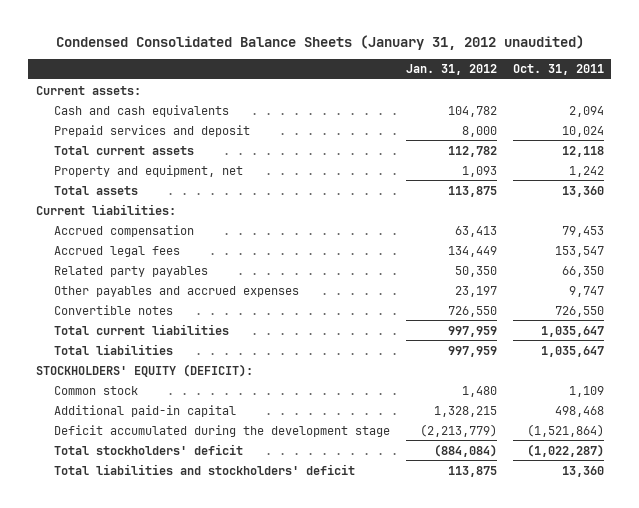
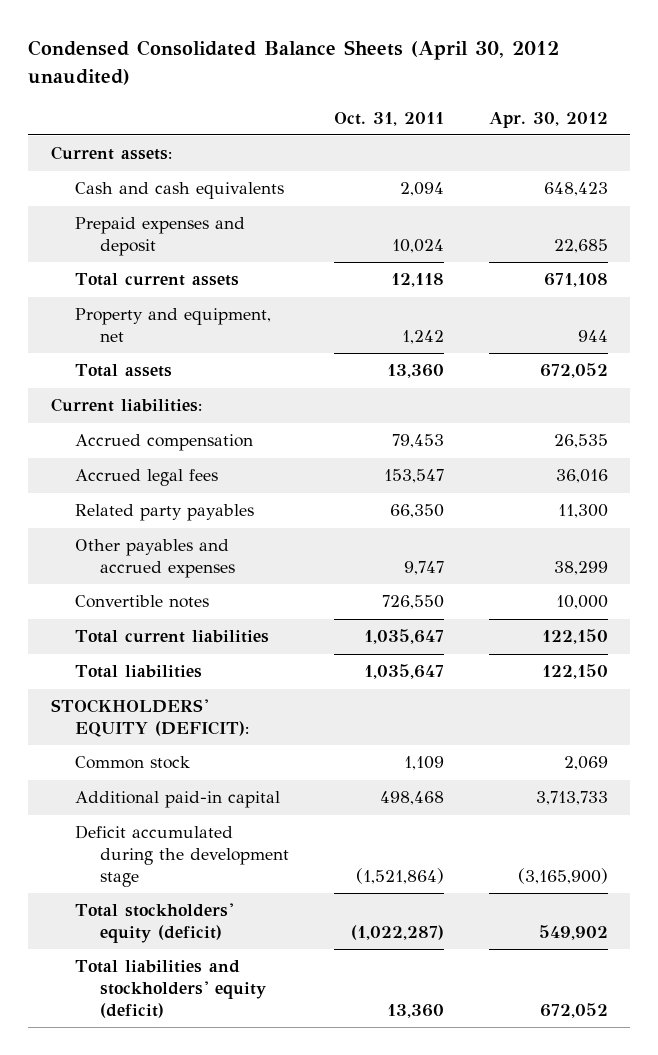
- Condensed Consolidated Balance Sheets (January 31, 2012 unaudited)
+ Condensed Consolidated Balance Sheets (April 30, 2012 unaudited)
- | Jan. 31, 2012 | Oct. 31, 2011
+ | Oct. 31, 2011 | Apr. 30, 2012
- Prepaid services and deposit | 8,000 | 10,024
+ Prepaid expenses and deposit | 10,024 | 22,685
- Total stockholders' deficit | (884,084) | (1,022,287)
- Total liabilities and stockholders' deficit | 113,875 | 13,360
+ Total stockholders' equity (deficit) | (1,022,287) | 549,902
+ Total liabilities and stockholders' equity (deficit) | 13,360 | 672,052

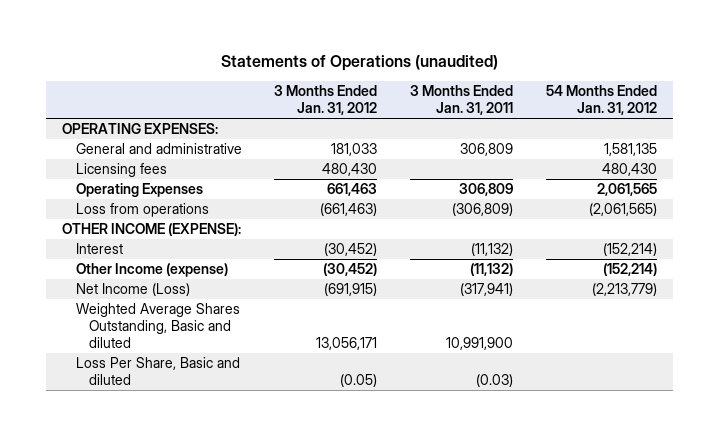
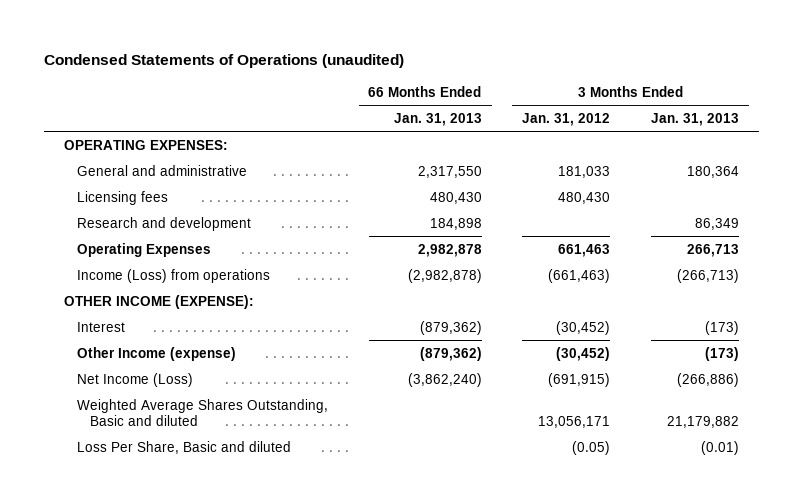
- Statements of Operations (unaudited)
+ Condensed Statements of Operations (unaudited)
- | 3 Months Ended Jan. 31, 2012 | 3 Months Ended Jan. 31, 2011 | 54 Months Ended Jan. 31, 2012
+ | 66 Months Ended Jan. 31, 2013 | 3 Months Ended Jan. 31, 2012 | 3 Months Ended Jan. 31, 2013
+ Research and development | 184,898 | | 86,349
- Loss from operations | (661,463) | (306,809) | (2,061,565)
+ Income (Loss) from operations | (2,982,878) | (661,463) | (266,713)

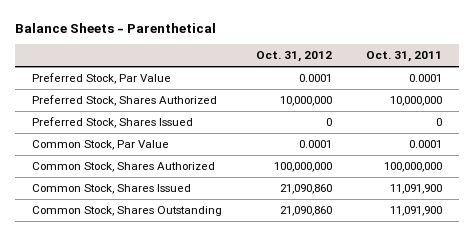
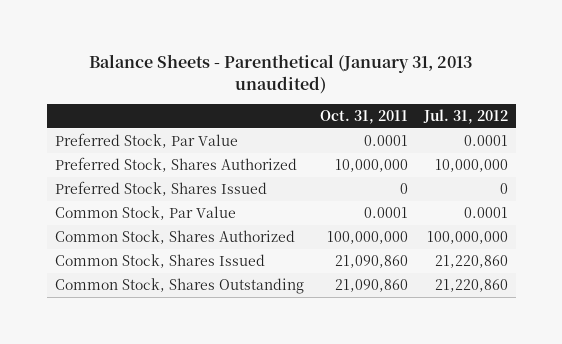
- Balance Sheets - Parenthetical
+ Balance Sheets - Parenthetical (January 31, 2013 unaudited)
- | Oct. 31, 2012 | Oct. 31, 2011
+ | Oct. 31, 2011 | Jul. 31, 2012
- Common Stock, Shares Issued | 21,090,860 | 11,091,900
- Common Stock, Shares Outstanding | 21,090,860 | 11,091,900
+ Common Stock, Shares Issued | 21,090,860 | 21,220,860
+ Common Stock, Shares Outstanding | 21,090,860 | 21,220,860

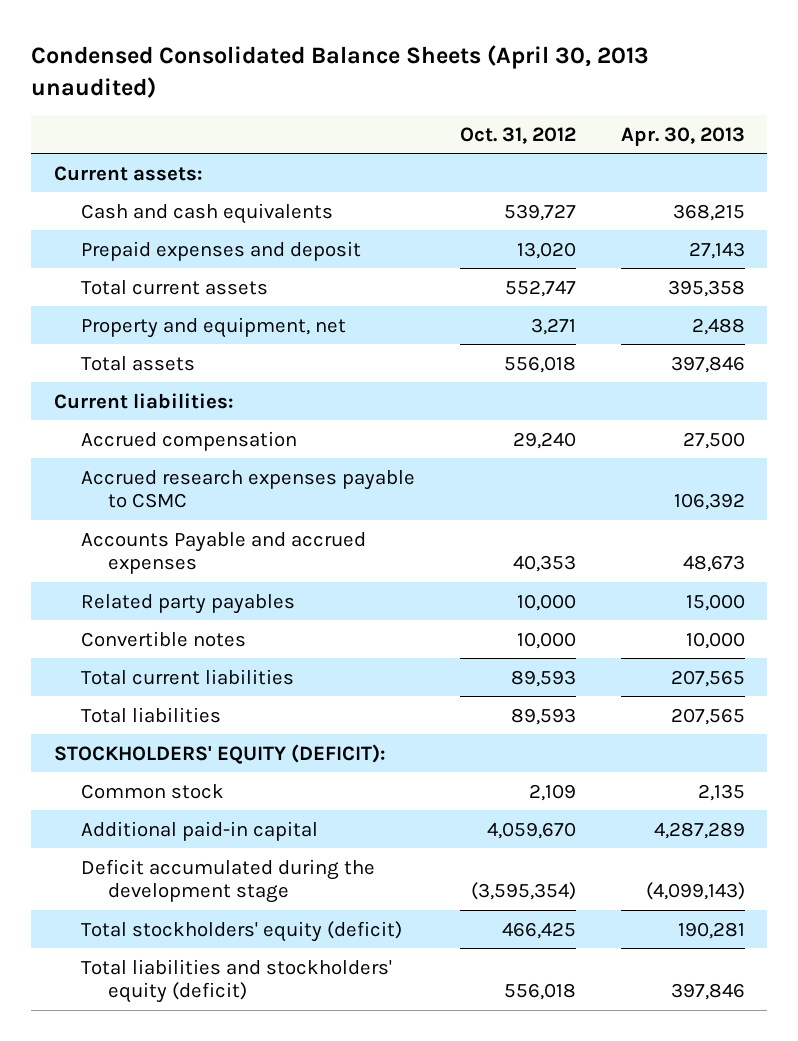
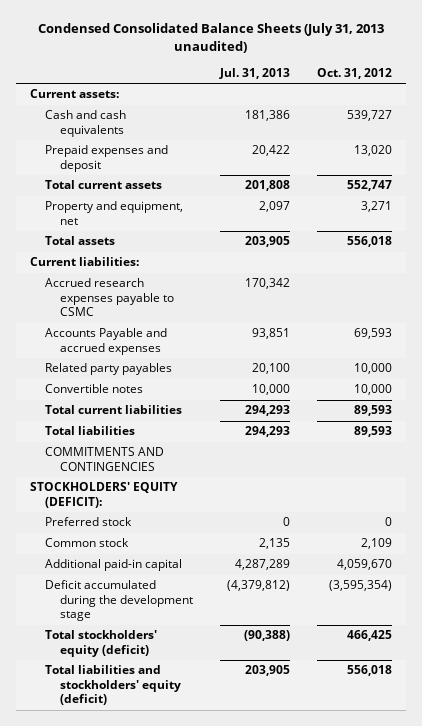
- Condensed Consolidated Balance Sheets (April 30, 2013 unaudited)
+ Condensed Consolidated Balance Sheets (July 31, 2013 unaudited)
- | Oct. 31, 2012 | Apr. 30, 2013
+ | Jul. 31, 2013 | Oct. 31, 2012
- Accrued compensation | 29,240 | 27,500
- Accounts Payable and accrued expenses | 40,353 | 48,673
+ Accounts Payable and accrued expenses | 93,851 | 69,593
+ COMMITMENTS AND CONTINGENCIES
+ Preferred stock | 0 | 0

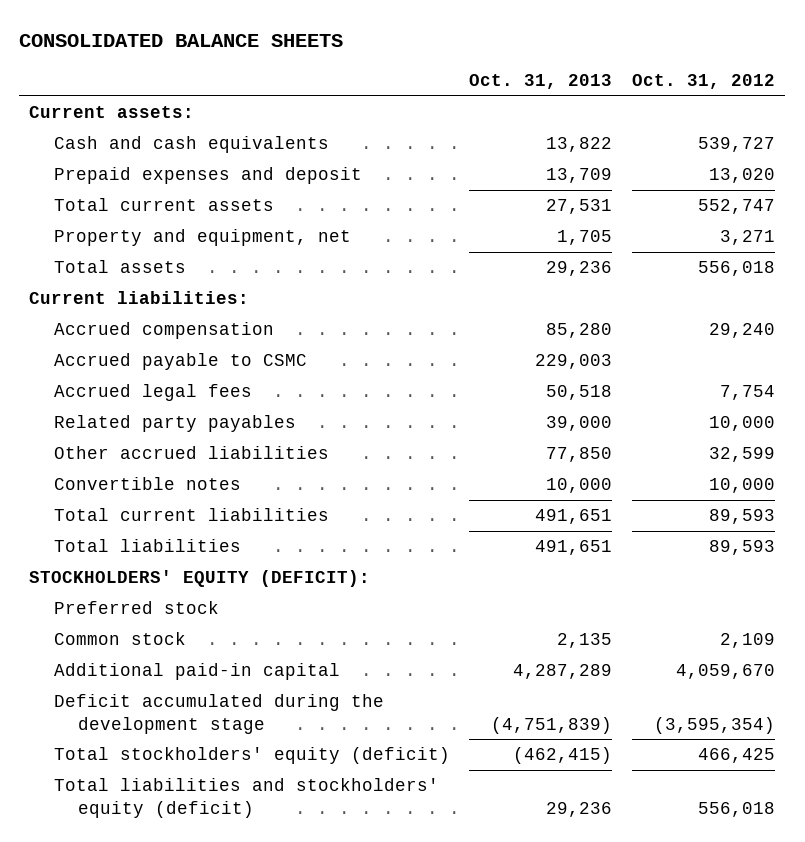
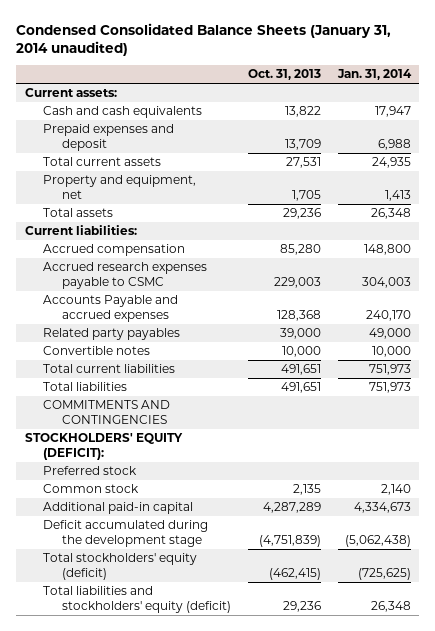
- CONSOLIDATED BALANCE SHEETS
+ Condensed Consolidated Balance Sheets (January 31, 2014 unaudited)
- | Oct. 31, 2013 | Oct. 31, 2012
+ | Oct. 31, 2013 | Jan. 31, 2014
- Accrued payable to CSMC | 229,003 |
- Accrued legal fees | 50,518 | 7,754
+ Accrued research expenses payable to CSMC | 229,003 | 304,003
+ Accounts Payable and accrued expenses | 128,368 | 240,170
- Other accrued liabilities | 77,850 | 32,599
+ COMMITMENTS AND CONTINGENCIES

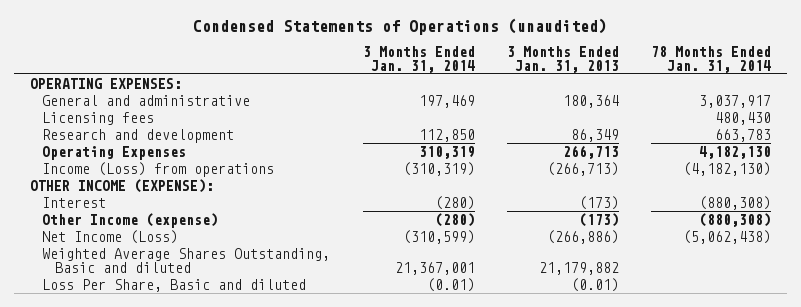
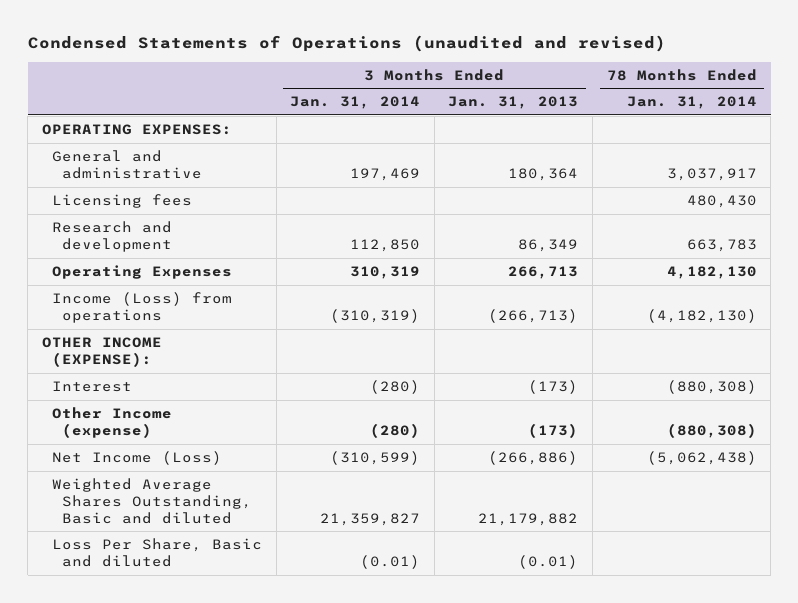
- Condensed Statements of Operations (unaudited)
+ Condensed Statements of Operations (unaudited and revised)
- Weighted Average Shares Outstanding, Basic and diluted | 21,367,001 | 21,179,882 |
+ Weighted Average Shares Outstanding, Basic and diluted | 21,359,827 | 21,179,882 |

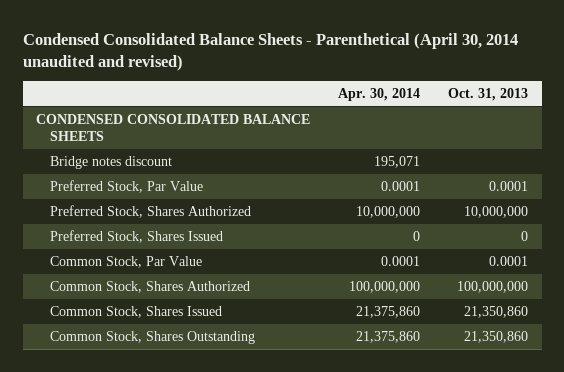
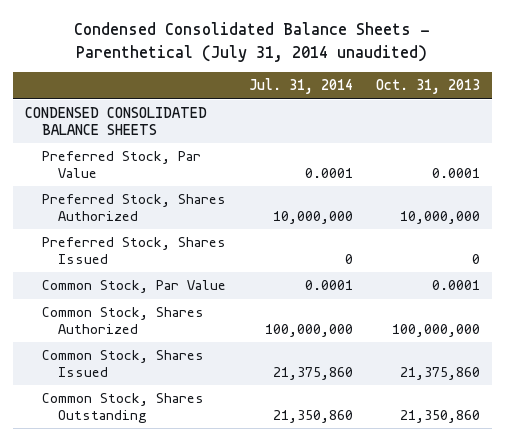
- Condensed Consolidated Balance Sheets - Parenthetical (April 30, 2014 unaudited and revised)
+ Condensed Consolidated Balance Sheets - Parenthetical (July 31, 2014 unaudited)
- | Apr. 30, 2014 | Oct. 31, 2013
+ | Jul. 31, 2014 | Oct. 31, 2013
- Bridge notes discount | 195,071 |
- Common Stock, Shares Issued | 21,375,860 | 21,350,860
+ Common Stock, Shares Issued | 21,375,860 | 21,375,860

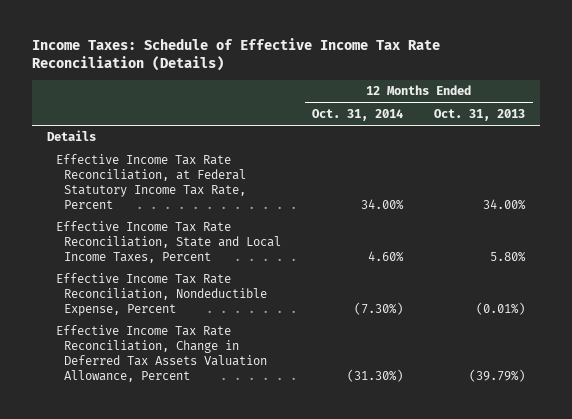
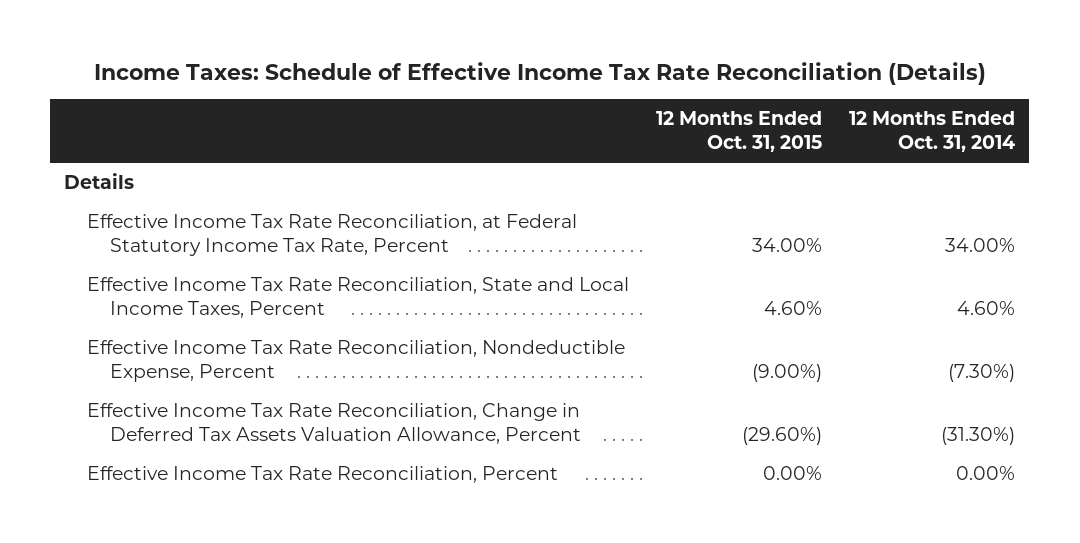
- | 12 Months Ended Oct. 31, 2014 | 12 Months Ended Oct. 31, 2013
+ | 12 Months Ended Oct. 31, 2015 | 12 Months Ended Oct. 31, 2014
+ Effective Income Tax Rate Reconciliation, Percent | 0.00% | 0.00%

